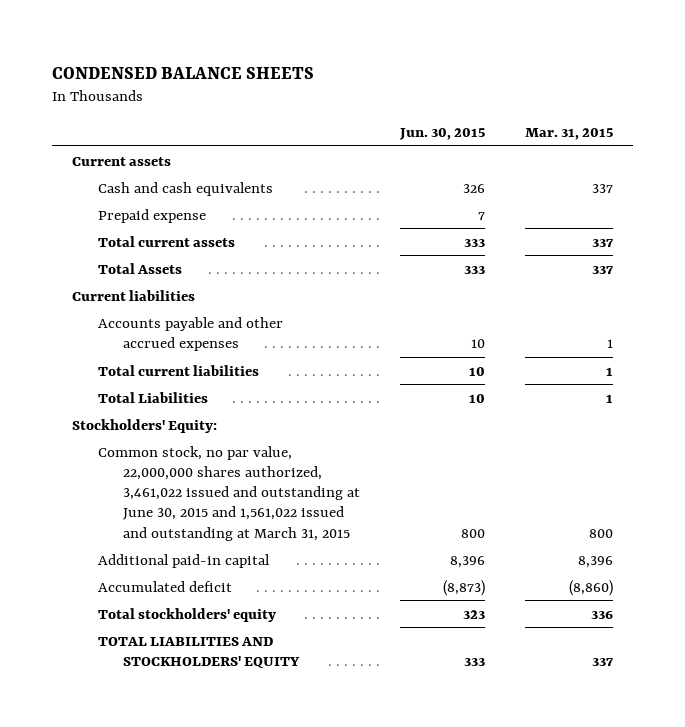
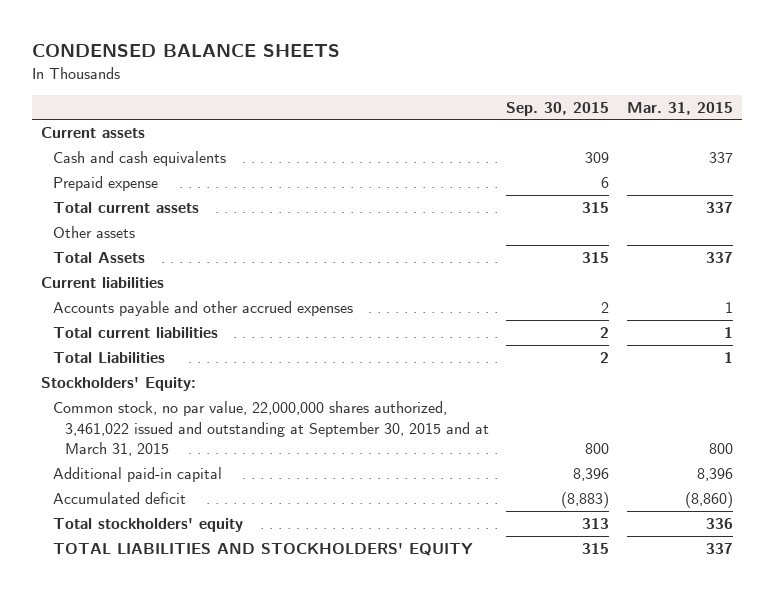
- | Jun. 30, 2015 | Mar. 31, 2015
+ | Sep. 30, 2015 | Mar. 31, 2015
+ Other assets
- Common stock, no par value, 22,000,000 shares authorized, 3,461,022 issued and outstanding at June 30, 2015 and 1,561,022 issued and outstanding at March 31, 2015 | 800 | 800
+ Common stock, no par value, 22,000,000 shares authorized, 3,461,022 issued and outstanding at September 30, 2015 and at March 31, 2015 | 800 | 800

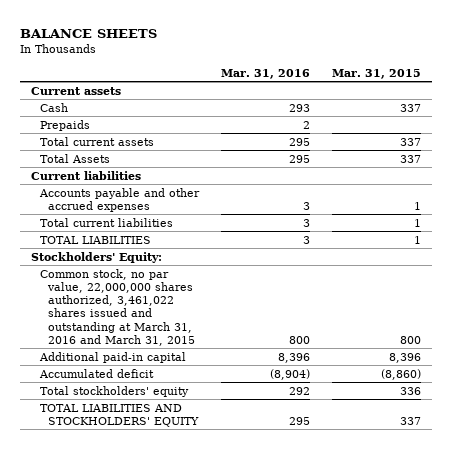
- CONDENSED BALANCE SHEETS
+ BALANCE SHEETS
- | Sep. 30, 2015 | Mar. 31, 2015
+ | Mar. 31, 2016 | Mar. 31, 2015
- Cash and cash equivalents | 309 | 337
- Prepaid expense | 6 |
+ Cash | 293 | 337
+ Prepaids | 2 |
- Other assets
- Total Liabilities | 2 | 1
+ TOTAL LIABILITIES | 3 | 1
- Common stock, no par value, 22,000,000 shares authorized, 3,461,022 issued and outstanding at September 30, 2015 and at March 31, 2015 | 800 | 800
+ Common stock, no par value, 22,000,000 shares authorized, 3,461,022 shares issued and outstanding at March 31, 2016 and March 31, 2015 | 800 | 800

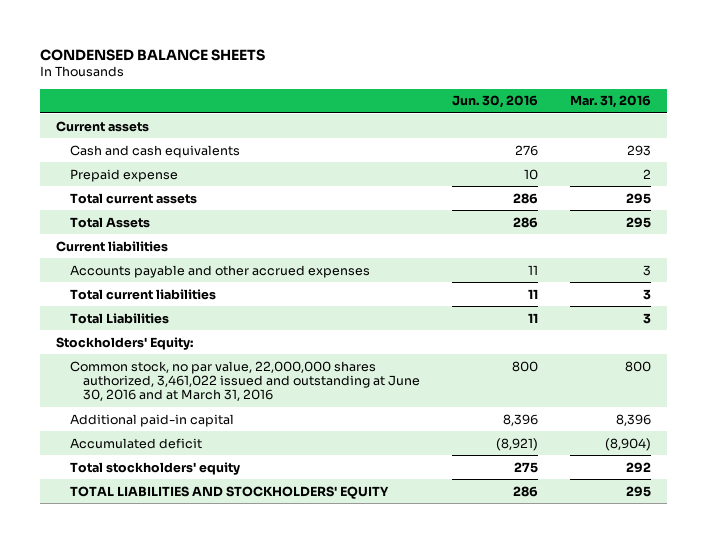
- BALANCE SHEETS
+ CONDENSED BALANCE SHEETS
- | Mar. 31, 2016 | Mar. 31, 2015
+ | Jun. 30, 2016 | Mar. 31, 2016
- Cash | 293 | 337
- Prepaids | 2 |
+ Cash and cash equivalents | 276 | 293
+ Prepaid expense | 10 | 2
- TOTAL LIABILITIES | 3 | 1
+ Total Liabilities | 11 | 3
- Common stock, no par value, 22,000,000 shares authorized, 3,461,022 shares issued and outstanding at March 31, 2016 and March 31, 2015 | 800 | 800
+ Common stock, no par value, 22,000,000 shares authorized, 3,461,022 issued and outstanding at June 30, 2016 and at March 31, 2016 | 800 | 800

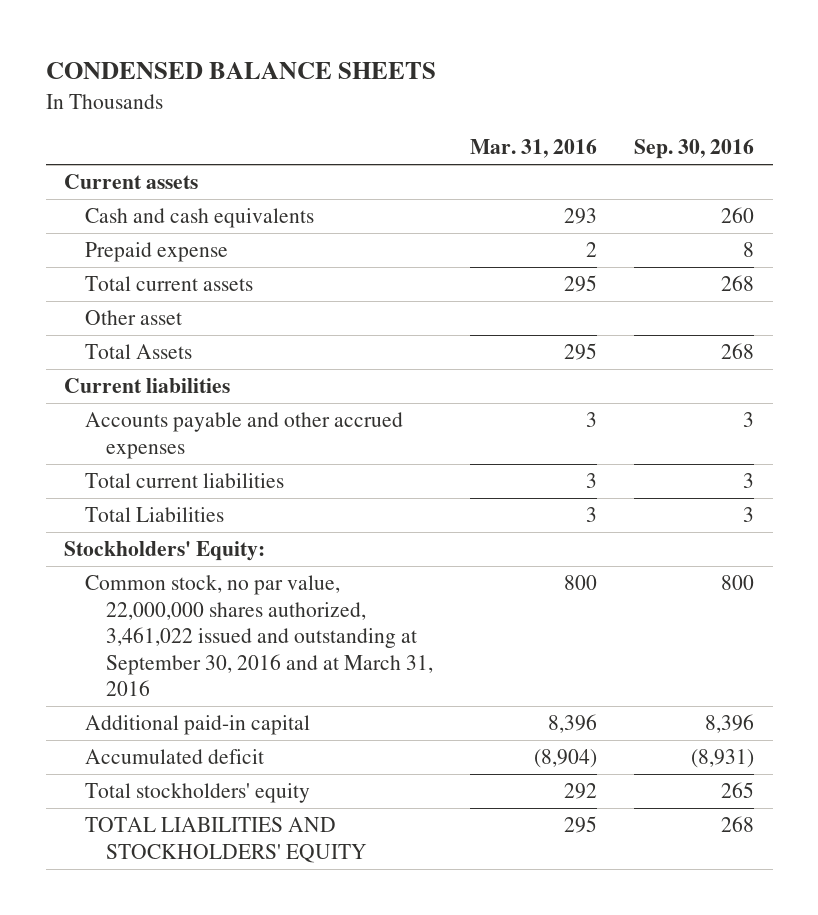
- | Jun. 30, 2016 | Mar. 31, 2016
+ | Mar. 31, 2016 | Sep. 30, 2016
+ Other asset
- Common stock, no par value, 22,000,000 shares authorized, 3,461,022 issued and outstanding at June 30, 2016 and at March 31, 2016 | 800 | 800
+ Common stock, no par value, 22,000,000 shares authorized, 3,461,022 issued and outstanding at September 30, 2016 and at March 31, 2016 | 800 | 800

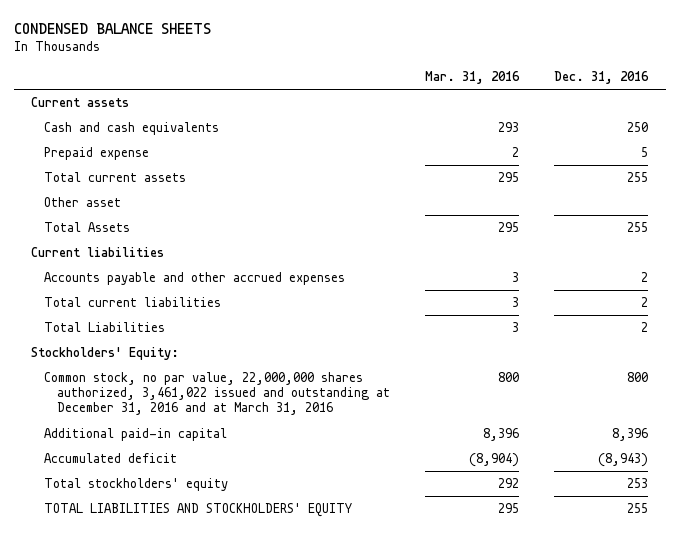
- | Mar. 31, 2016 | Sep. 30, 2016
+ | Mar. 31, 2016 | Dec. 31, 2016
- Common stock, no par value, 22,000,000 shares authorized, 3,461,022 issued and outstanding at September 30, 2016 and at March 31, 2016 | 800 | 800
+ Common stock, no par value, 22,000,000 shares authorized, 3,461,022 issued and outstanding at December 31, 2016 and at March 31, 2016 | 800 | 800

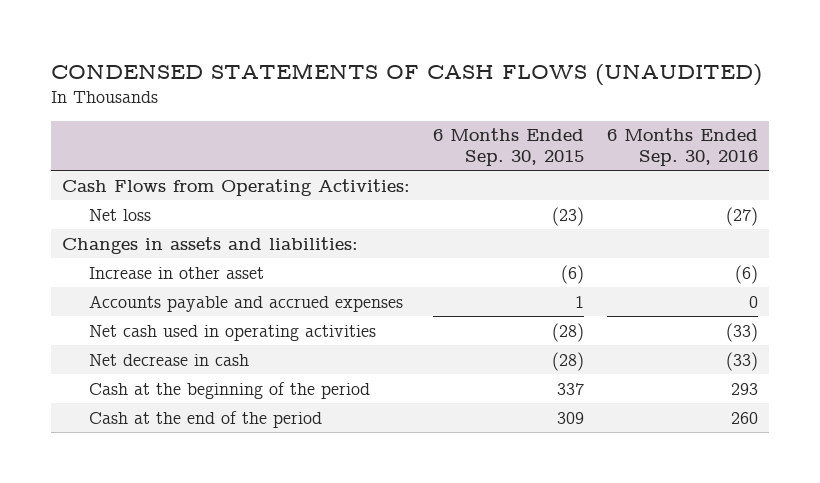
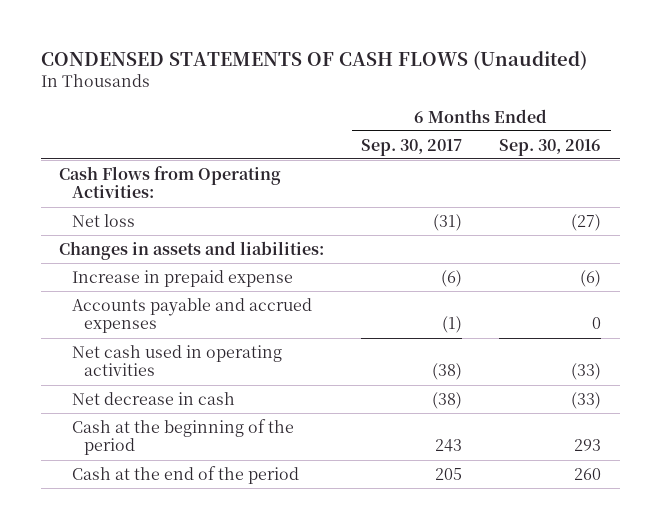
- CONDENSED STATEMENTS OF CASH FLOWS (UNAUDITED)
+ CONDENSED STATEMENTS OF CASH FLOWS (Unaudited)
- | 6 Months Ended Sep. 30, 2015 | 6 Months Ended Sep. 30, 2016
+ | 6 Months Ended Sep. 30, 2017 | 6 Months Ended Sep. 30, 2016
- Increase in other asset | (6) | (6)
+ Increase in prepaid expense | (6) | (6)

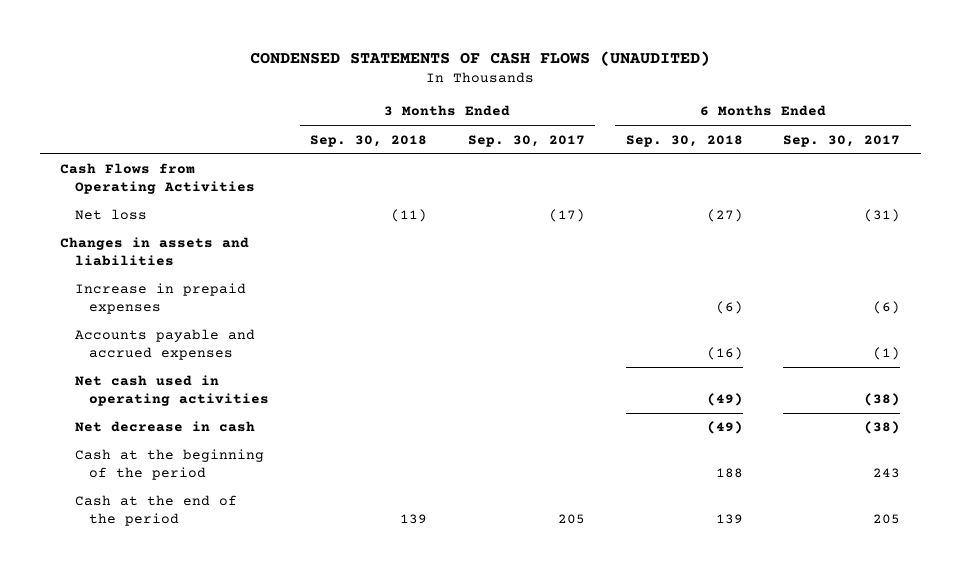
- CONDENSED STATEMENTS OF CASH FLOWS (Unaudited)
+ CONDENSED STATEMENTS OF CASH FLOWS (UNAUDITED)
- | 6 Months Ended Sep. 30, 2017 | 6 Months Ended Sep. 30, 2016
+ | 3 Months Ended Sep. 30, 2018 | 3 Months Ended Sep. 30, 2017 | 6 Months Ended Sep. 30, 2018 | 6 Months Ended Sep. 30, 2017
- Cash Flows from Operating Activities:
+ Cash Flows from Operating Activities
- Changes in assets and liabilities:
- Increase in prepaid expense | (6) | (6)
+ Changes in assets and liabilities
+ Increase in prepaid expenses | | | (6) | (6)

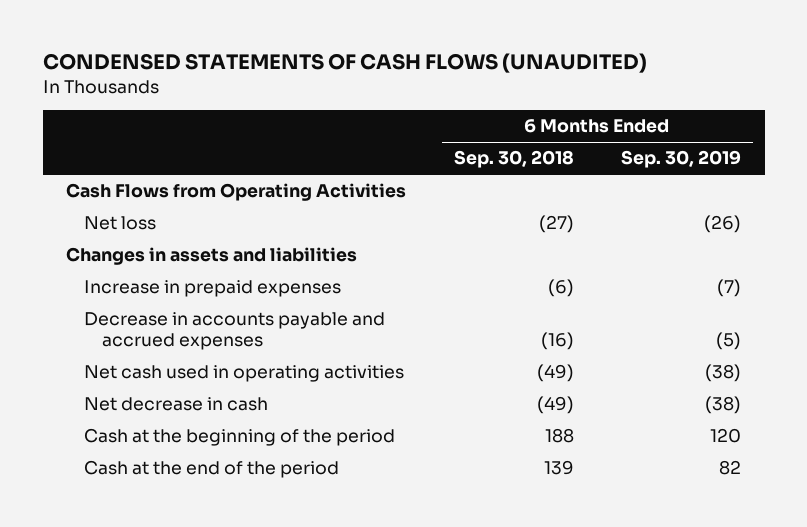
- | 3 Months Ended Sep. 30, 2018 | 3 Months Ended Sep. 30, 2017 | 6 Months Ended Sep. 30, 2018 | 6 Months Ended Sep. 30, 2017
+ | 6 Months Ended Sep. 30, 2018 | 6 Months Ended Sep. 30, 2019
- Accounts payable and accrued expenses | | | (16) | (1)
+ Decrease in accounts payable and accrued expenses | (16) | (5)

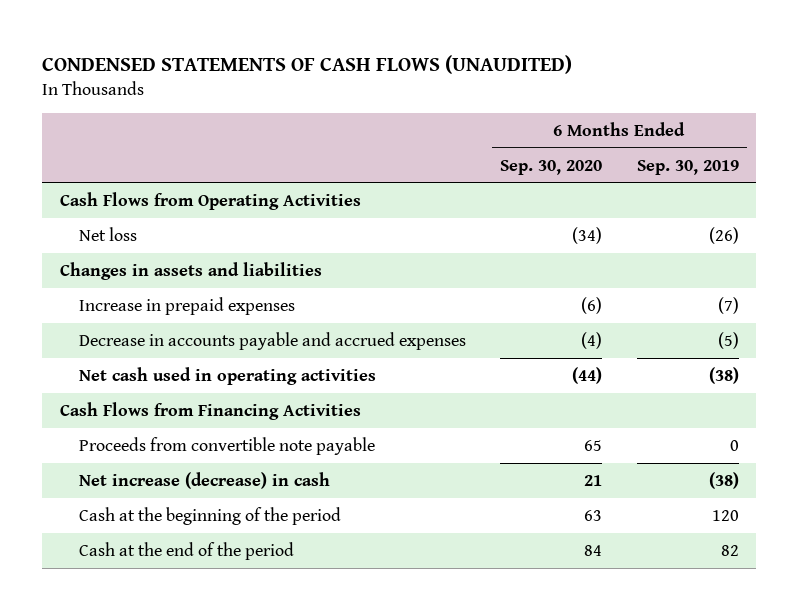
- | 6 Months Ended Sep. 30, 2018 | 6 Months Ended Sep. 30, 2019
+ | 6 Months Ended Sep. 30, 2020 | 6 Months Ended Sep. 30, 2019
- Net decrease in cash | (49) | (38)
+ Cash Flows from Financing Activities
+ Proceeds from convertible note payable | 65 | 0
+ Net increase (decrease) in cash | 21 | (38)

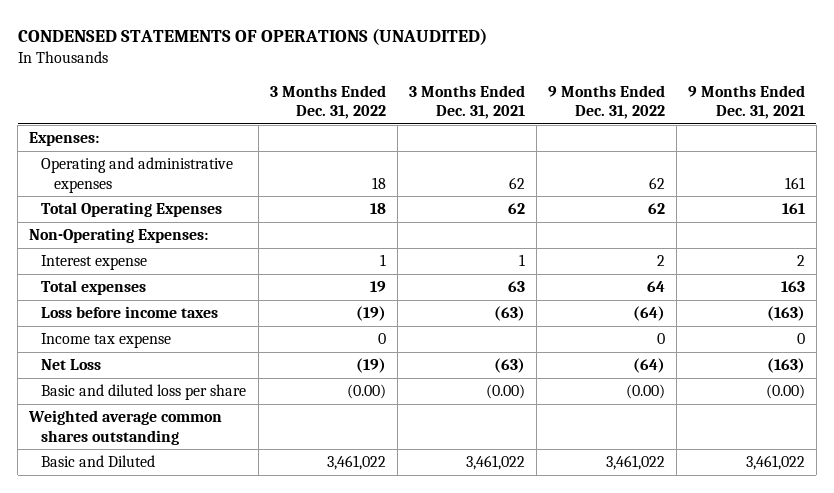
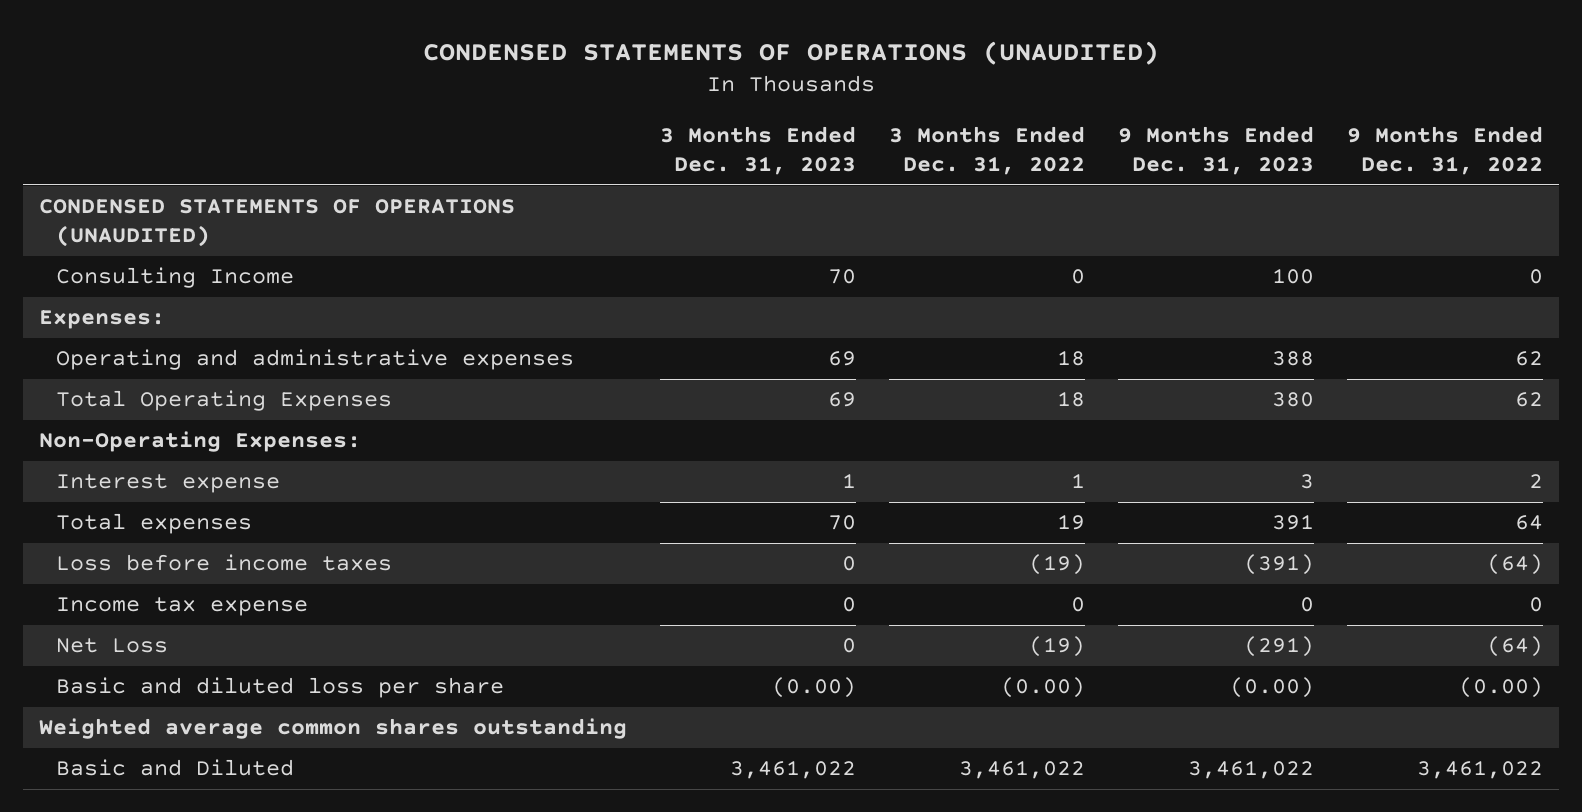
- | 3 Months Ended Dec. 31, 2022 | 3 Months Ended Dec. 31, 2021 | 9 Months Ended Dec. 31, 2022 | 9 Months Ended Dec. 31, 2021
+ | 3 Months Ended Dec. 31, 2023 | 3 Months Ended Dec. 31, 2022 | 9 Months Ended Dec. 31, 2023 | 9 Months Ended Dec. 31, 2022
+ CONDENSED STATEMENTS OF OPERATIONS (UNAUDITED)
+ Consulting Income | 70 | 0 | 100 | 0

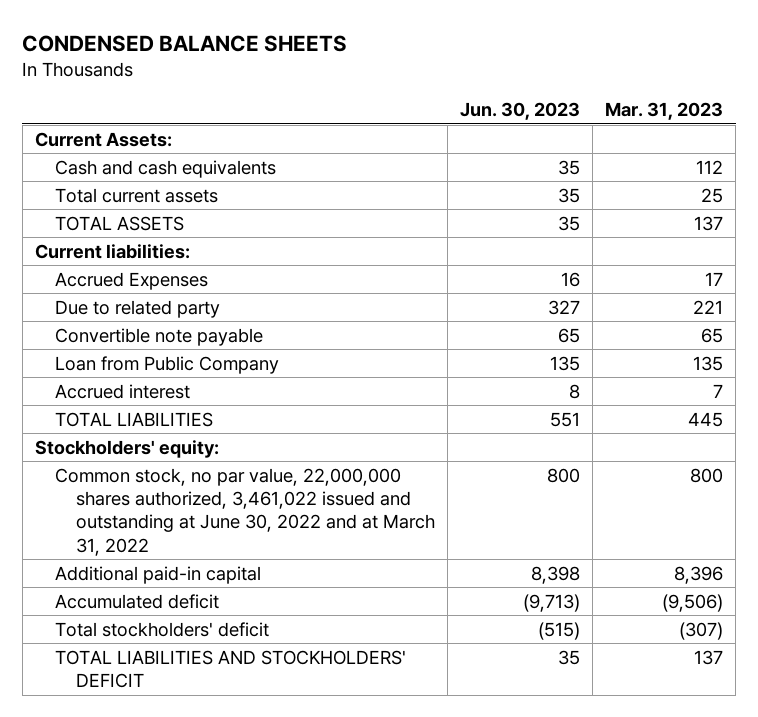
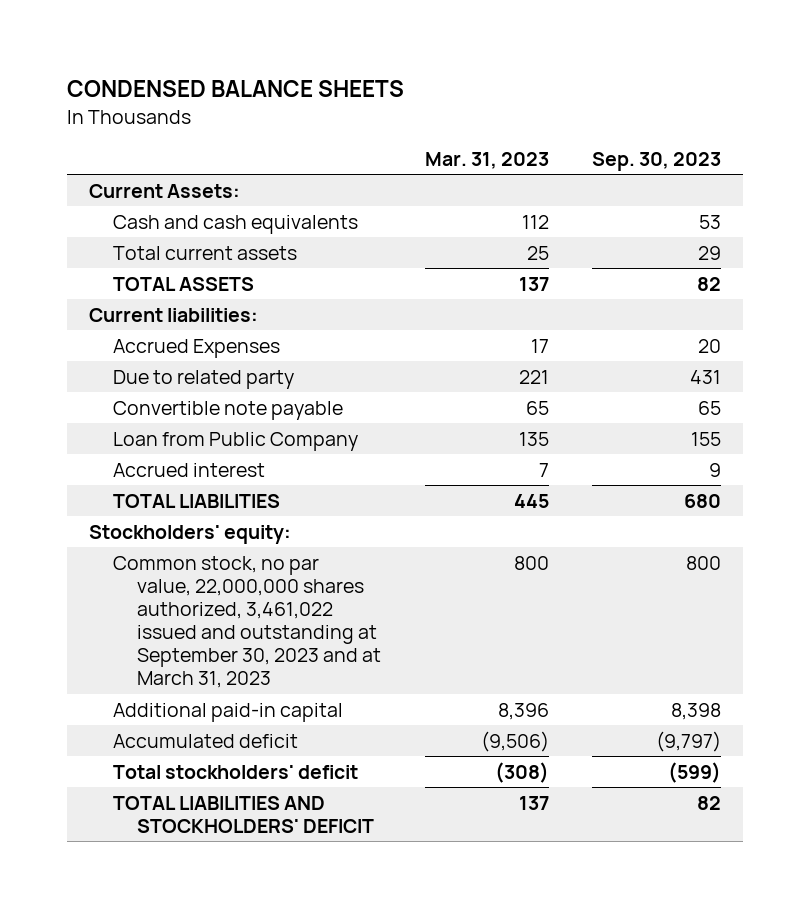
- | Jun. 30, 2023 | Mar. 31, 2023
+ | Mar. 31, 2023 | Sep. 30, 2023
- Common stock, no par value, 22,000,000 shares authorized, 3,461,022 issued and outstanding at June 30, 2022 and at March 31, 2022 | 800 | 800
+ Common stock, no par value, 22,000,000 shares authorized, 3,461,022 issued and outstanding at September 30, 2023 and at March 31, 2023 | 800 | 800
- Total stockholders' deficit | (515) | (307)
+ Total stockholders' deficit | (308) | (599)

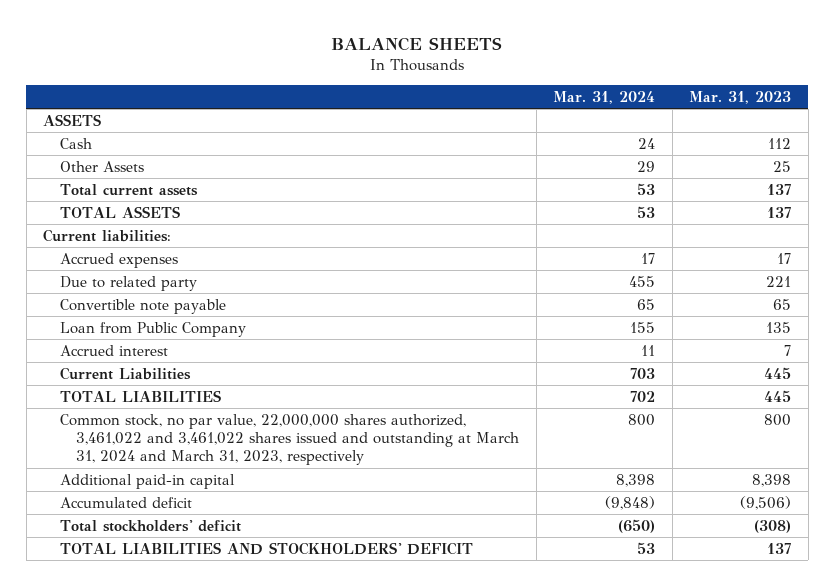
- CONDENSED BALANCE SHEETS
+ BALANCE SHEETS
- | Mar. 31, 2023 | Sep. 30, 2023
+ | Mar. 31, 2024 | Mar. 31, 2023
- Current Assets:
- Cash and cash equivalents | 112 | 53
- Total current assets | 25 | 29
+ ASSETS
+ Cash | 24 | 112
+ Other Assets | 29 | 25
+ Total current assets | 53 | 137
- Accrued Expenses | 17 | 20
+ Accrued expenses | 17 | 17
+ Current Liabilities | 703 | 445
- Stockholders' equity:
- Common stock, no par value, 22,000,000 shares authorized, 3,461,022 issued and outstanding at September 30, 2023 and at March 31, 2023 | 800 | 800
- Additional paid-in capital | 8,396 | 8,398
+ Common stock, no par value, 22,000,000 shares authorized, 3,461,022 and 3,461,022 shares issued and outstanding at March 31, 2024 and March 31, 2023, respectively | 800 | 800
+ Additional paid-in capital | 8,398 | 8,398

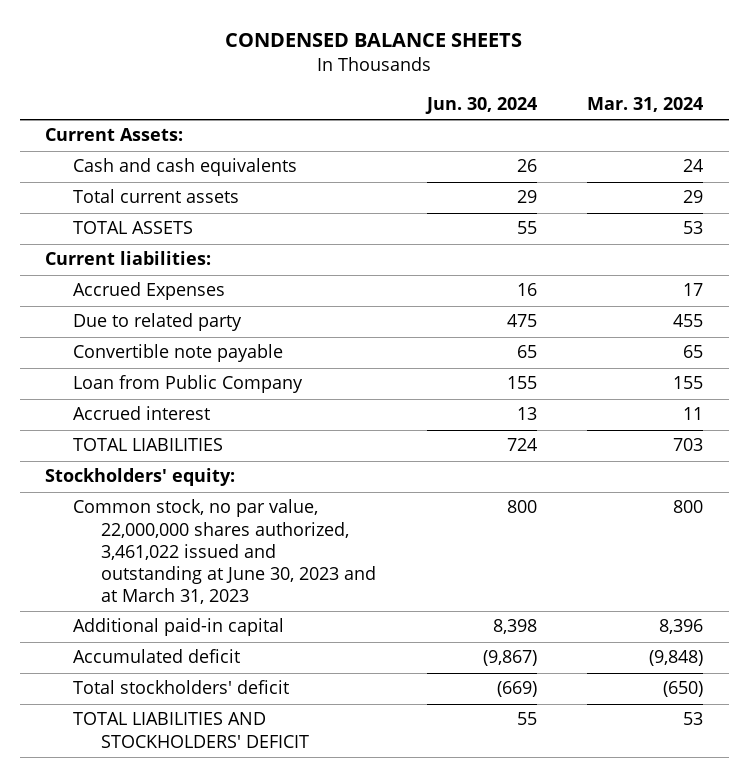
- BALANCE SHEETS
+ CONDENSED BALANCE SHEETS
- | Mar. 31, 2024 | Mar. 31, 2023
+ | Jun. 30, 2024 | Mar. 31, 2024
- ASSETS
- Cash | 24 | 112
- Other Assets | 29 | 25
- Total current assets | 53 | 137
+ Current Assets:
+ Cash and cash equivalents | 26 | 24
+ Total current assets | 29 | 29
- Accrued expenses | 17 | 17
+ Accrued Expenses | 16 | 17
- Current Liabilities | 703 | 445
- TOTAL LIABILITIES | 702 | 445
- Common stock, no par value, 22,000,000 shares authorized, 3,461,022 and 3,461,022 shares issued and outstanding at March 31, 2024 and March 31, 2023, respectively | 800 | 800
- Additional paid-in capital | 8,398 | 8,398
+ TOTAL LIABILITIES | 724 | 703
+ Stockholders' equity:
+ Common stock, no par value, 22,000,000 shares authorized, 3,461,022 issued and outstanding at June 30, 2023 and at March 31, 2023 | 800 | 800
+ Additional paid-in capital | 8,398 | 8,396

